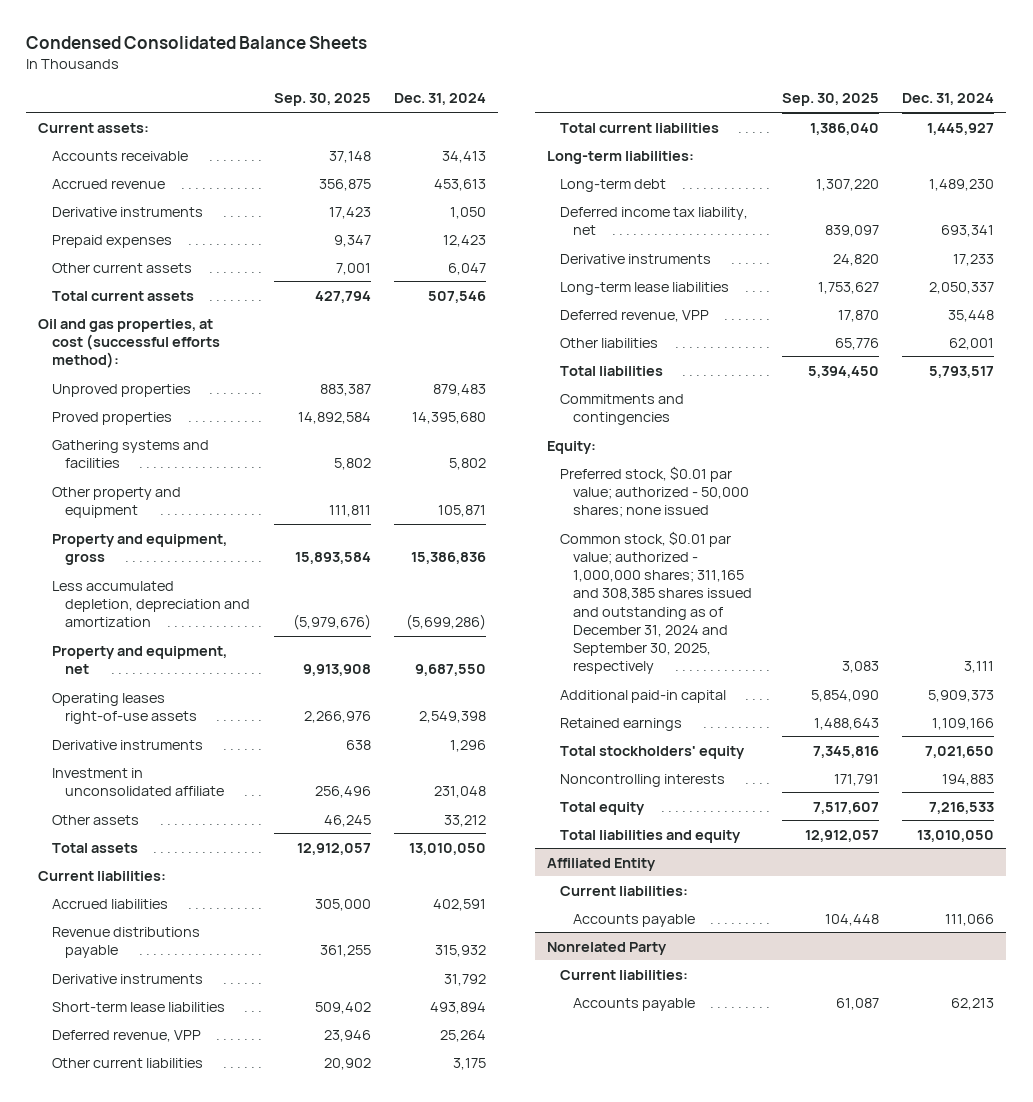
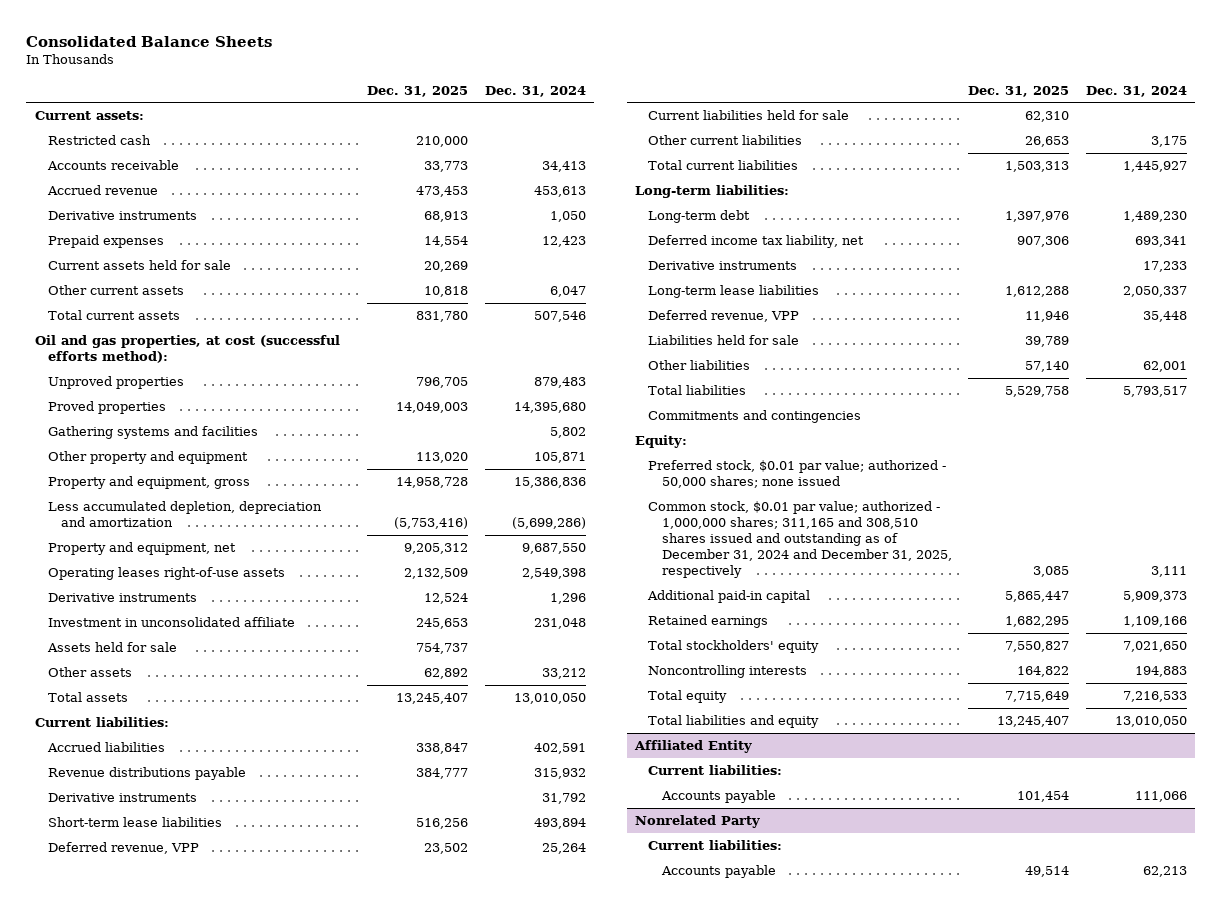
- Condensed Consolidated Balance Sheets
+ Consolidated Balance Sheets
- | Sep. 30, 2025 | Dec. 31, 2024
+ | Dec. 31, 2025 | Dec. 31, 2024
+ Restricted cash | 210,000 |
+ Current assets held for sale | 20,269 |
+ Assets held for sale | 754,737 |
+ Current liabilities held for sale | 62,310 |
+ Liabilities held for sale | 39,789 |
- Common stock, $0.01 par value; authorized - 1,000,000 shares; 311,165 and 308,385 shares issued and outstanding as of December 31, 2024 and September 30, 2025, respectively | 3,083 | 3,111
+ Common stock, $0.01 par value; authorized - 1,000,000 shares; 311,165 and 308,510 shares issued and outstanding as of December 31, 2024 and December 31, 2025, respectively | 3,085 | 3,111

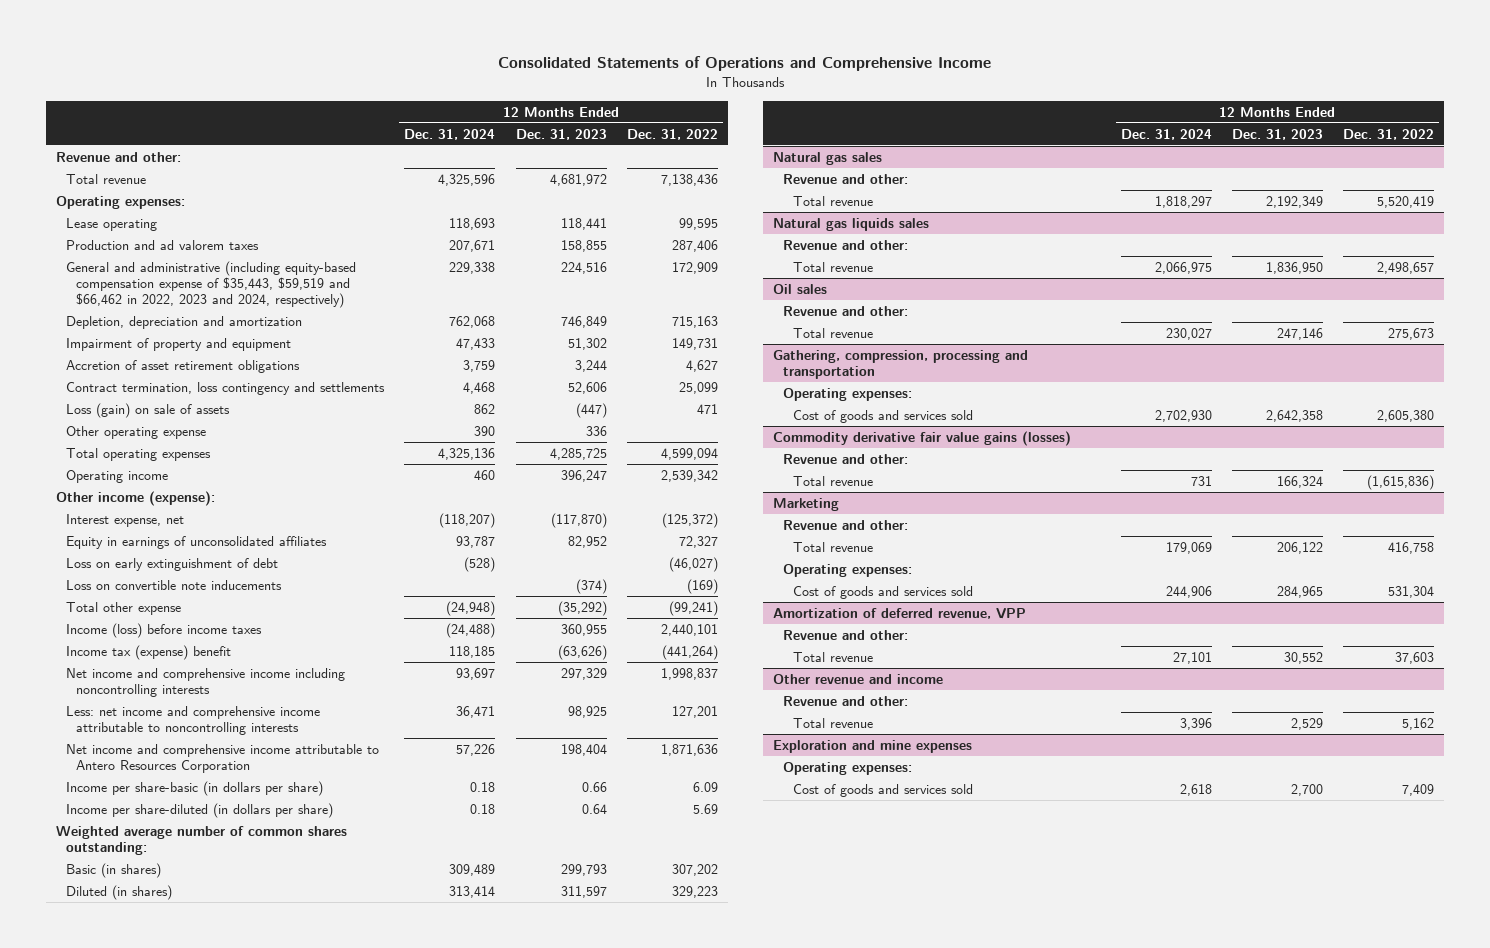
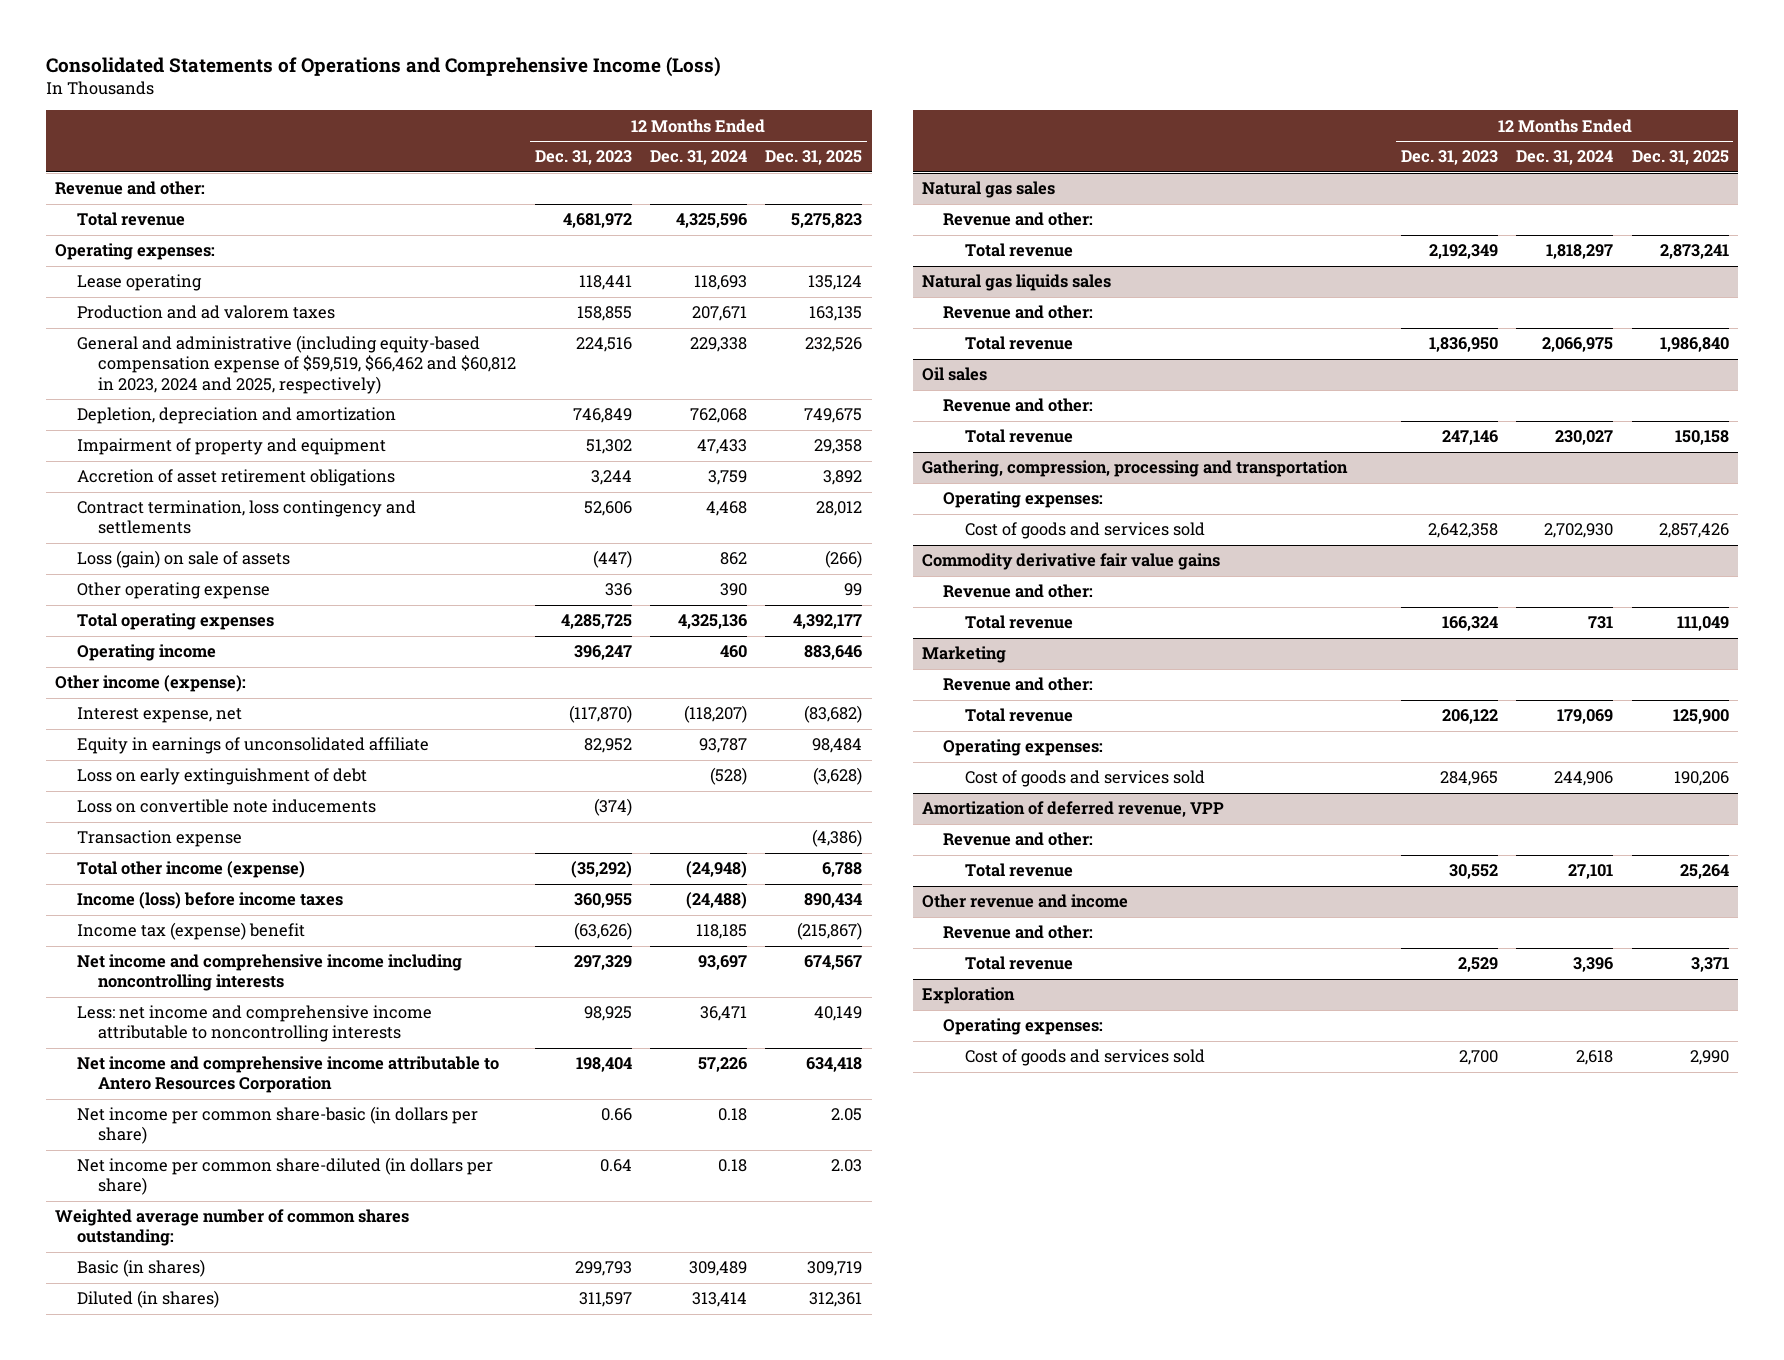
- Consolidated Statements of Operations and Comprehensive Income
+ Consolidated Statements of Operations and Comprehensive Income (Loss)
- | 12 Months Ended Dec. 31, 2024 | 12 Months Ended Dec. 31, 2023 | 12 Months Ended Dec. 31, 2022
+ | 12 Months Ended Dec. 31, 2023 | 12 Months Ended Dec. 31, 2024 | 12 Months Ended Dec. 31, 2025
- General and administrative (including equity-based compensation expense of $35,443, $59,519 and $66,462 in 2022, 2023 and 2024, respectively) | 229,338 | 224,516 | 172,909
+ General and administrative (including equity-based compensation expense of $59,519, $66,462 and $60,812 in 2023, 2024 and 2025, respectively) | 224,516 | 229,338 | 232,526
- Equity in earnings of unconsolidated affiliates | 93,787 | 82,952 | 72,327
+ Equity in earnings of unconsolidated affiliate | 82,952 | 93,787 | 98,484
- Total other expense | (24,948) | (35,292) | (99,241)
+ Transaction expense | | | (4,386)
+ Total other income (expense) | (35,292) | (24,948) | 6,788
- Income per share-basic (in dollars per share) | 0.18 | 0.66 | 6.09
- Income per share-diluted (in dollars per share) | 0.18 | 0.64 | 5.69
+ Net income per common share-basic (in dollars per share) | 0.66 | 0.18 | 2.05
+ Net income per common share-diluted (in dollars per share) | 0.64 | 0.18 | 2.03
- Commodity derivative fair value gains (losses)
+ Commodity derivative fair value gains
- Exploration and mine expenses
+ Exploration

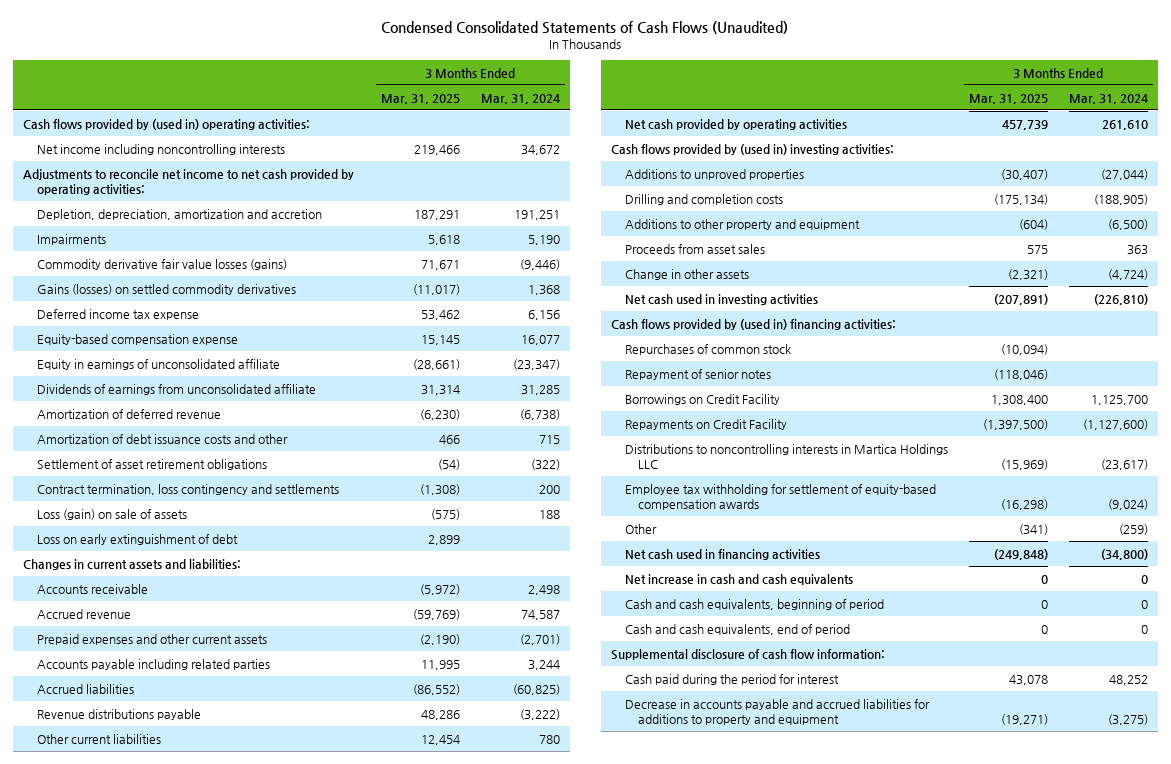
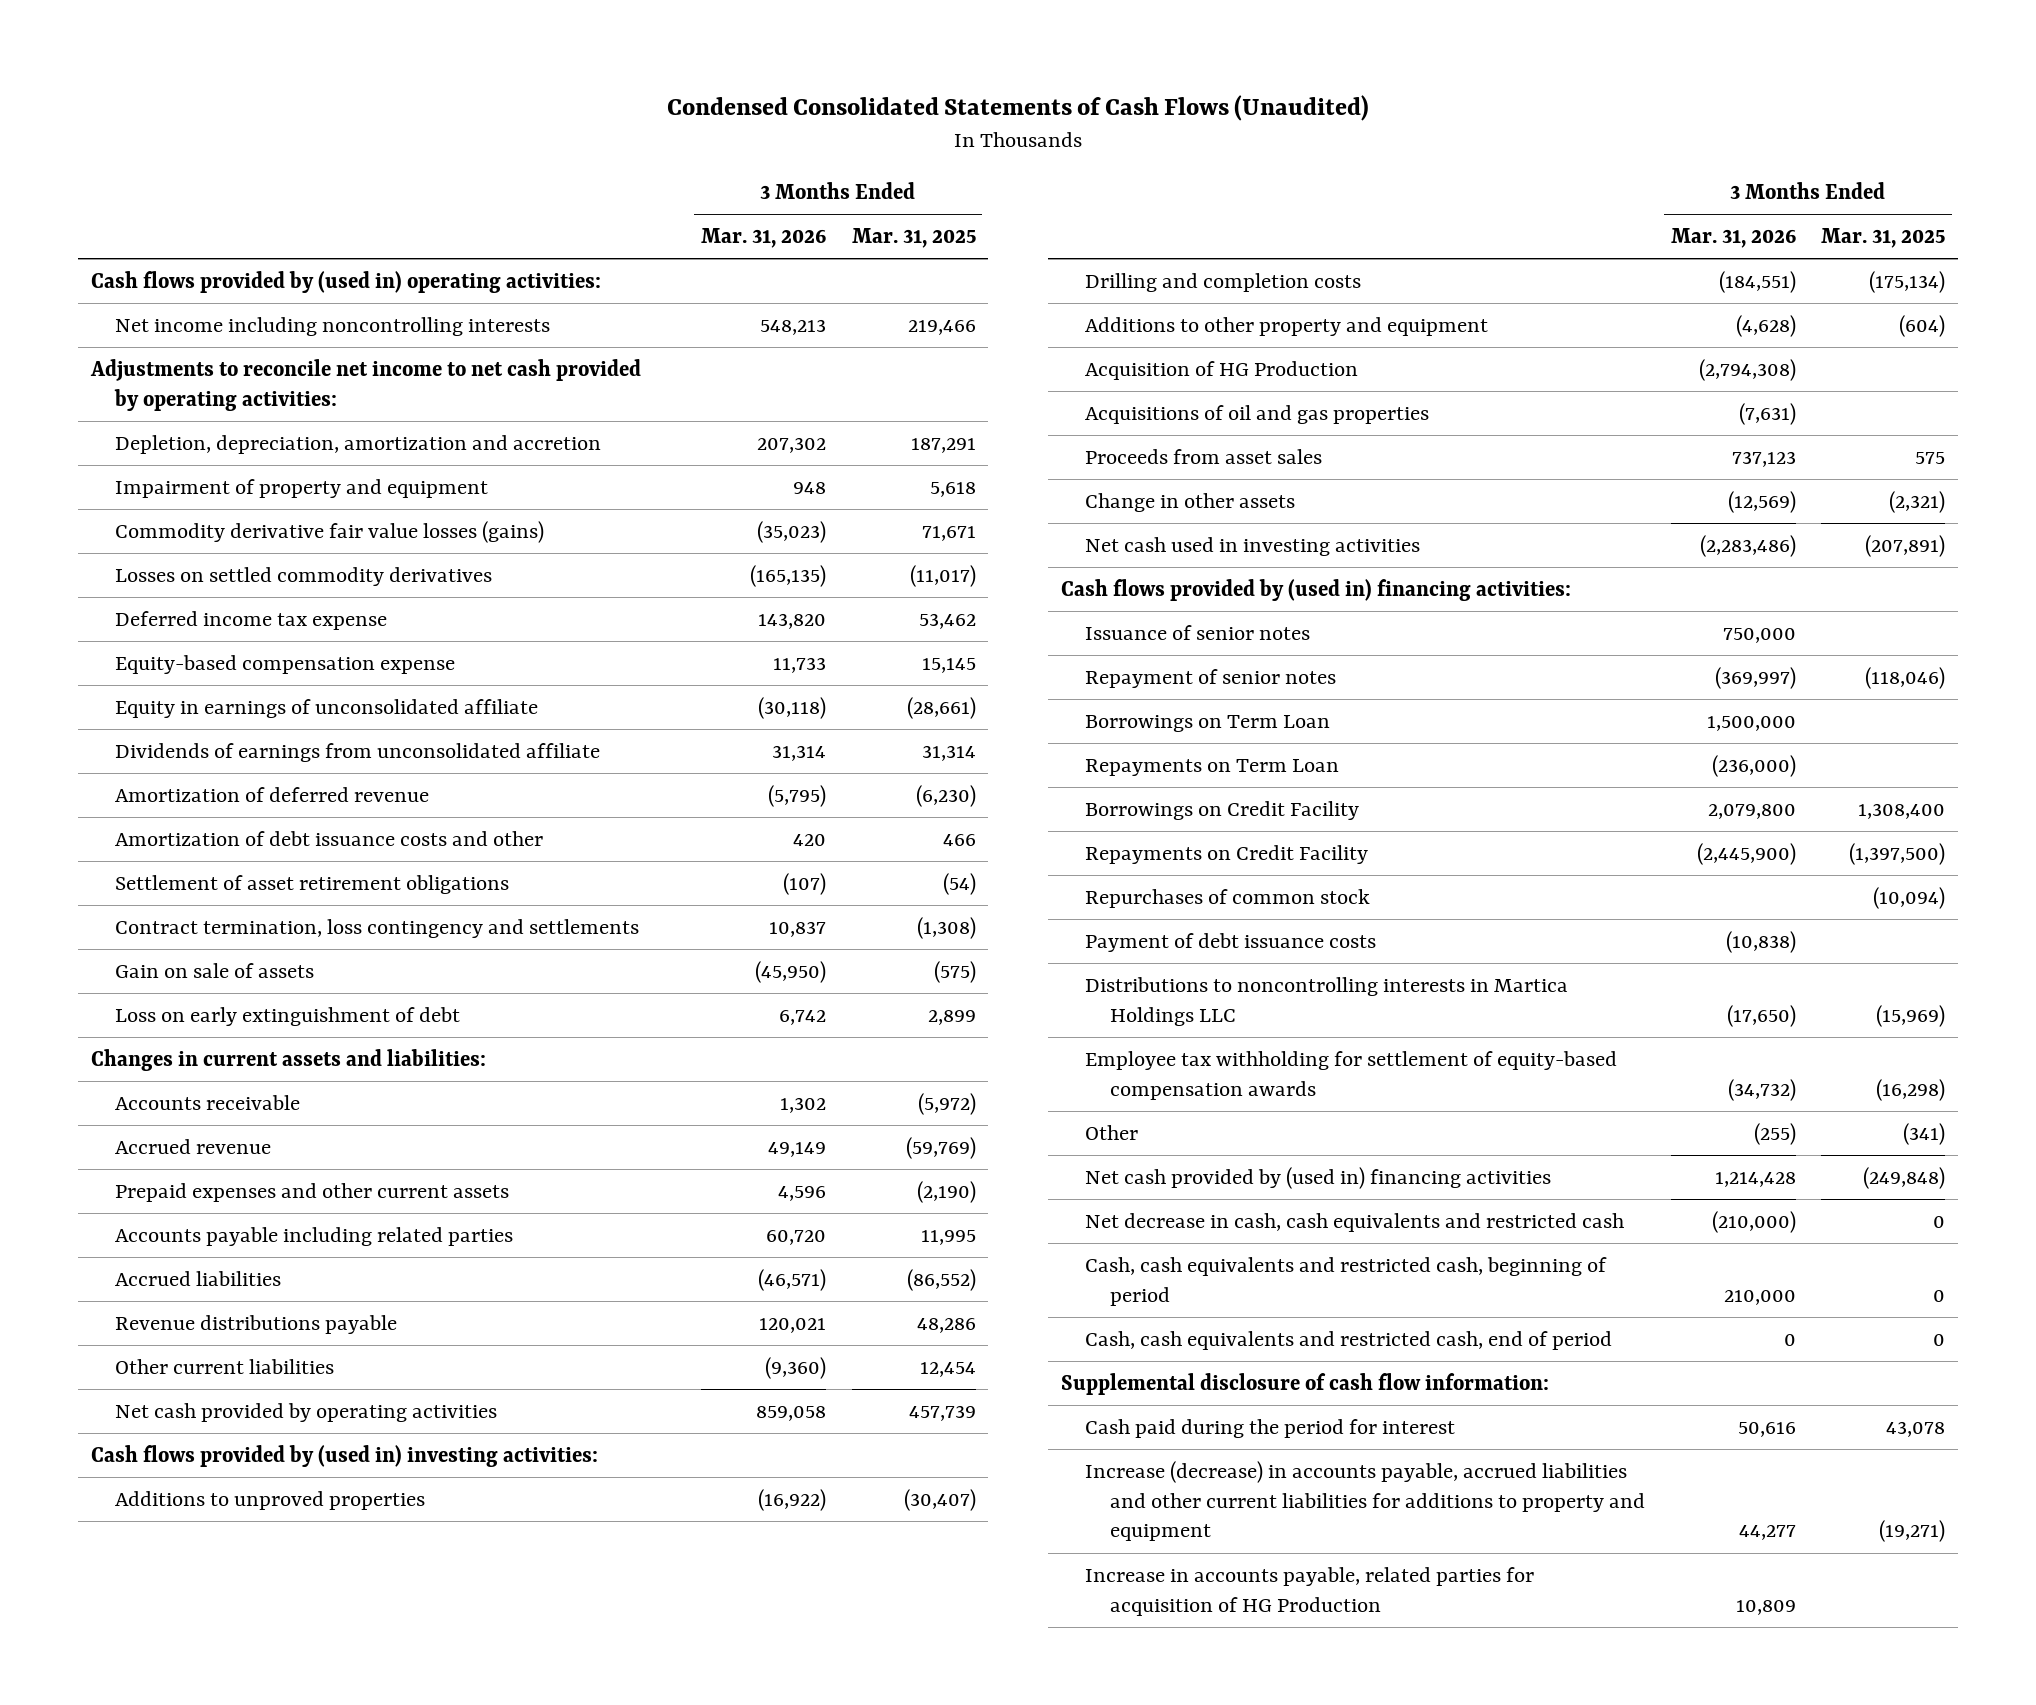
- | 3 Months Ended Mar. 31, 2025 | 3 Months Ended Mar. 31, 2024
+ | 3 Months Ended Mar. 31, 2026 | 3 Months Ended Mar. 31, 2025
- Impairments | 5,618 | 5,190
+ Impairment of property and equipment | 948 | 5,618
- Gains (losses) on settled commodity derivatives | (11,017) | 1,368
+ Losses on settled commodity derivatives | (165,135) | (11,017)
- Loss (gain) on sale of assets | (575) | 188
+ Gain on sale of assets | (45,950) | (575)
+ Acquisition of HG Production | (2,794,308) |
+ Acquisitions of oil and gas properties | (7,631) |
+ Issuance of senior notes | 750,000 |
+ Borrowings on Term Loan | 1,500,000 |
+ Repayments on Term Loan | (236,000) |
moved down: Repurchases of common stock | | (10,094)
+ Payment of debt issuance costs | (10,838) |
- Net cash used in financing activities | (249,848) | (34,800)
- Net increase in cash and cash equivalents | 0 | 0
- Cash and cash equivalents, beginning of period | 0 | 0
- Cash and cash equivalents, end of period | 0 | 0
+ Net cash provided by (used in) financing activities | 1,214,428 | (249,848)
+ Net decrease in cash, cash equivalents and restricted cash | (210,000) | 0
+ Cash, cash equivalents and restricted cash, beginning of period | 210,000 | 0
+ Cash, cash equivalents and restricted cash, end of period | 0 | 0
- Decrease in accounts payable and accrued liabilities for additions to property and equipment | (19,271) | (3,275)
+ Increase (decrease) in accounts payable, accrued liabilities and other current liabilities for additions to property and equipment | 44,277 | (19,271)
+ Increase in accounts payable, related parties for acquisition of HG Production | 10,809 |

